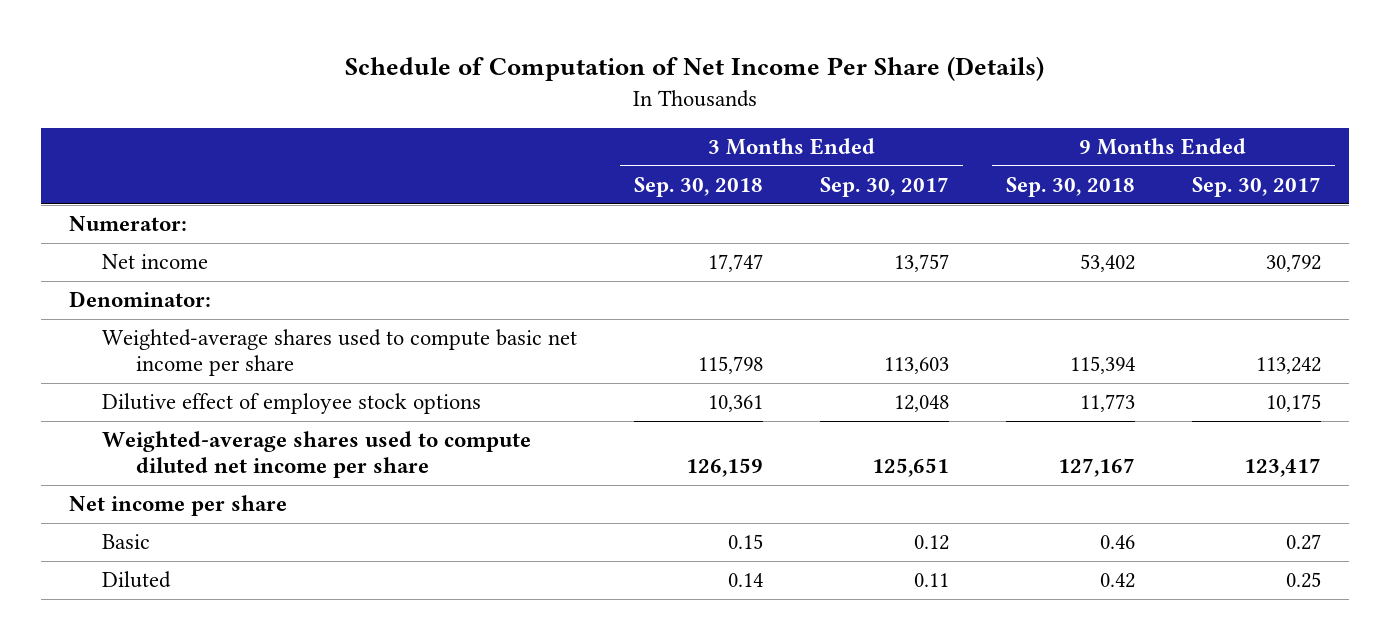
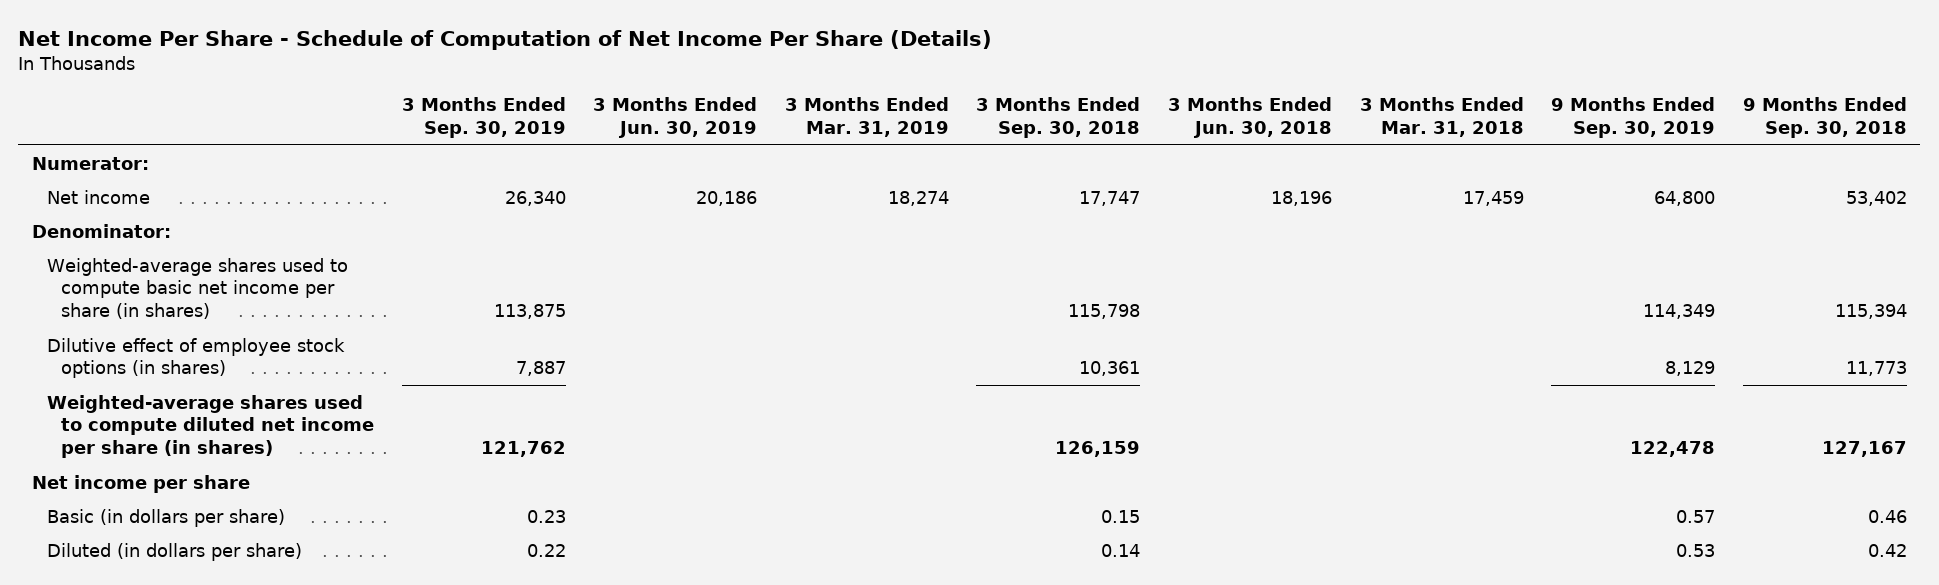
- Schedule of Computation of Net Income Per Share (Details)
+ Net Income Per Share - Schedule of Computation of Net Income Per Share (Details)
- | 3 Months Ended Sep. 30, 2018 | 3 Months Ended Sep. 30, 2017 | 9 Months Ended Sep. 30, 2018 | 9 Months Ended Sep. 30, 2017
+ | 3 Months Ended Sep. 30, 2019 | 3 Months Ended Jun. 30, 2019 | 3 Months Ended Mar. 31, 2019 | 3 Months Ended Sep. 30, 2018 | 3 Months Ended Jun. 30, 2018 | 3 Months Ended Mar. 31, 2018 | 9 Months Ended Sep. 30, 2019 | 9 Months Ended Sep. 30, 2018
- Weighted-average shares used to compute basic net income per share | 115,798 | 113,603 | 115,394 | 113,242
- Dilutive effect of employee stock options | 10,361 | 12,048 | 11,773 | 10,175
- Weighted-average shares used to compute diluted net income per share | 126,159 | 125,651 | 127,167 | 123,417
+ Weighted-average shares used to compute basic net income per share (in shares) | 113,875 | | | 115,798 | | | 114,349 | 115,394
+ Dilutive effect of employee stock options (in shares) | 7,887 | | | 10,361 | | | 8,129 | 11,773
+ Weighted-average shares used to compute diluted net income per share (in shares) | 121,762 | | | 126,159 | | | 122,478 | 127,167
- Basic | 0.15 | 0.12 | 0.46 | 0.27
- Diluted | 0.14 | 0.11 | 0.42 | 0.25
+ Basic (in dollars per share) | 0.23 | | | 0.15 | | | 0.57 | 0.46
+ Diluted (in dollars per share) | 0.22 | | | 0.14 | | | 0.53 | 0.42

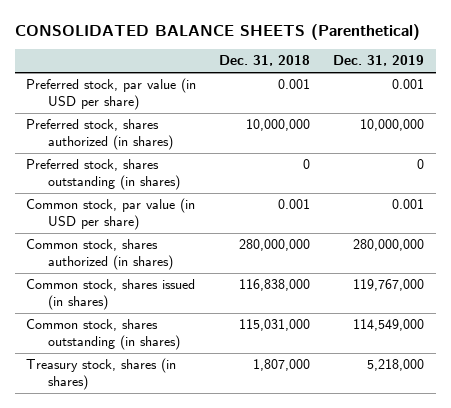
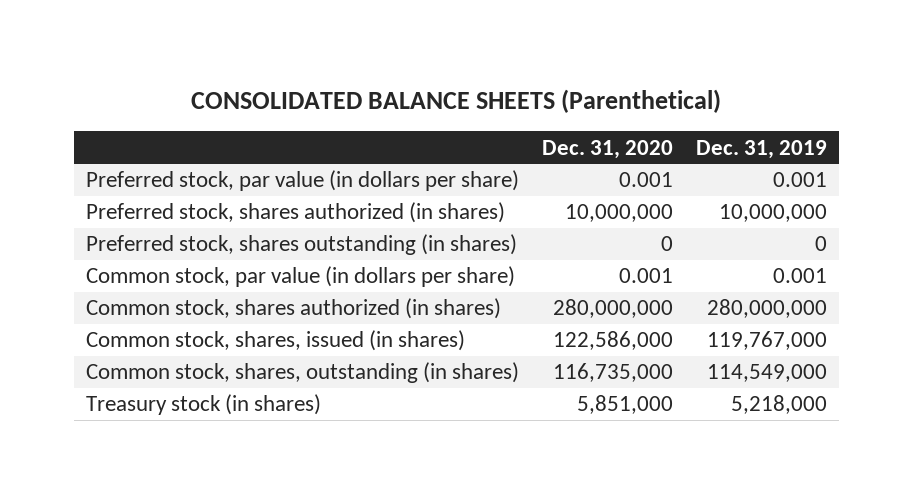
- | Dec. 31, 2018 | Dec. 31, 2019
+ | Dec. 31, 2020 | Dec. 31, 2019
- Preferred stock, par value (in USD per share) | 0.001 | 0.001
+ Preferred stock, par value (in dollars per share) | 0.001 | 0.001
- Common stock, par value (in USD per share) | 0.001 | 0.001
+ Common stock, par value (in dollars per share) | 0.001 | 0.001
- Common stock, shares issued (in shares) | 116,838,000 | 119,767,000
- Common stock, shares outstanding (in shares) | 115,031,000 | 114,549,000
- Treasury stock, shares (in shares) | 1,807,000 | 5,218,000
+ Common stock, shares, issued (in shares) | 122,586,000 | 119,767,000
+ Common stock, shares, outstanding (in shares) | 116,735,000 | 114,549,000
+ Treasury stock (in shares) | 5,851,000 | 5,218,000

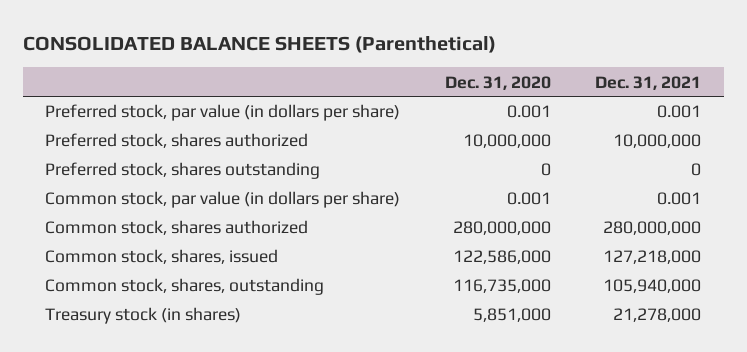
- | Dec. 31, 2020 | Dec. 31, 2019
+ | Dec. 31, 2020 | Dec. 31, 2021
- Preferred stock, shares authorized (in shares) | 10,000,000 | 10,000,000
- Preferred stock, shares outstanding (in shares) | 0 | 0
+ Preferred stock, shares authorized | 10,000,000 | 10,000,000
+ Preferred stock, shares outstanding | 0 | 0
- Common stock, shares authorized (in shares) | 280,000,000 | 280,000,000
- Common stock, shares, issued (in shares) | 122,586,000 | 119,767,000
- Common stock, shares, outstanding (in shares) | 116,735,000 | 114,549,000
+ Common stock, shares authorized | 280,000,000 | 280,000,000
+ Common stock, shares, issued | 122,586,000 | 127,218,000
+ Common stock, shares, outstanding | 116,735,000 | 105,940,000

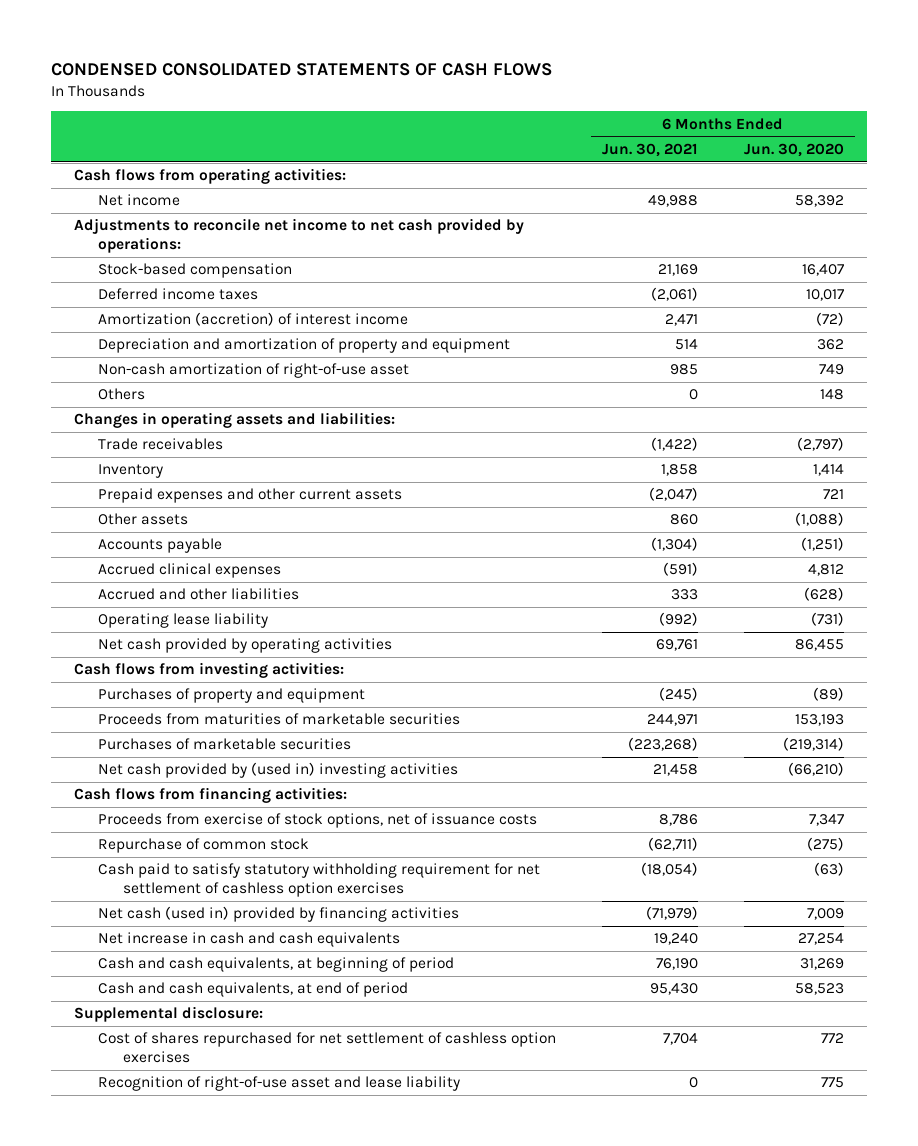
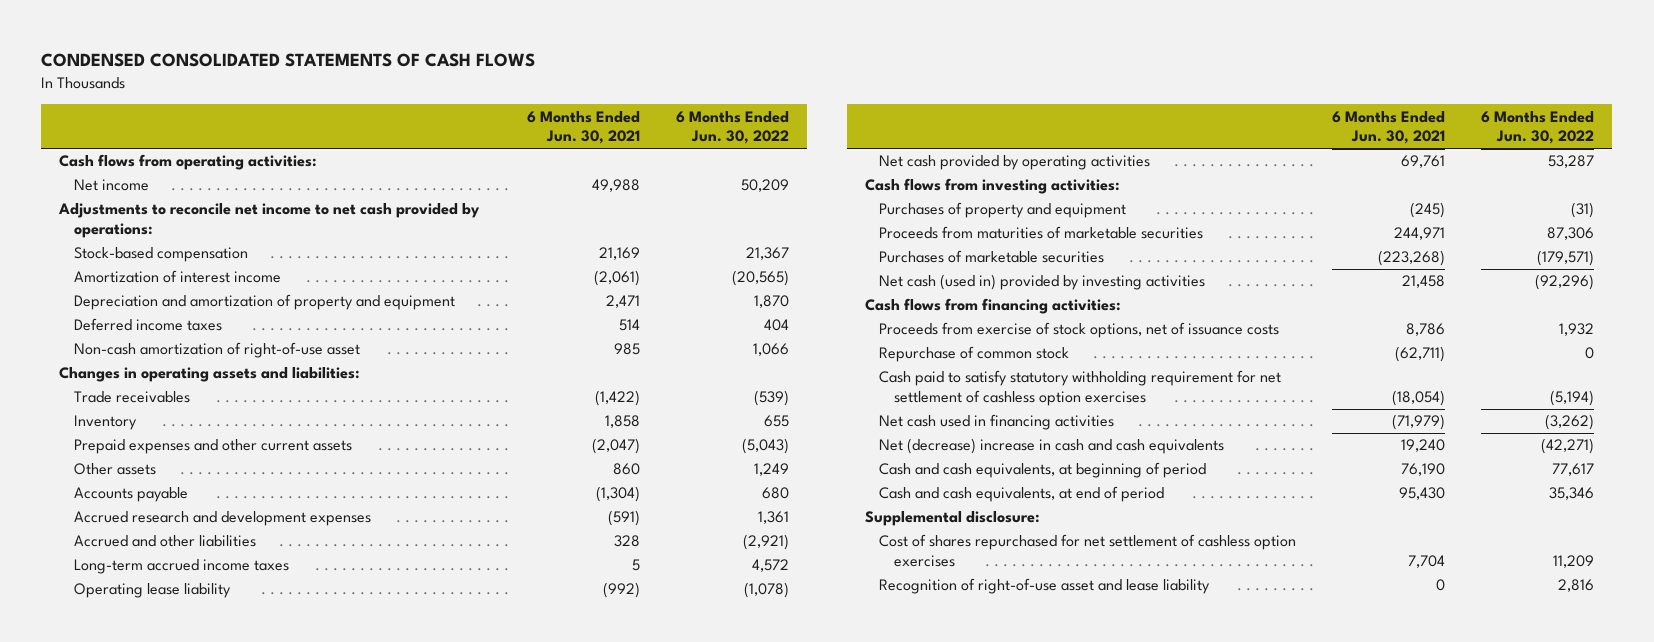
- | 6 Months Ended Jun. 30, 2021 | 6 Months Ended Jun. 30, 2020
+ | 6 Months Ended Jun. 30, 2021 | 6 Months Ended Jun. 30, 2022
- Deferred income taxes | (2,061) | 10,017
- Amortization (accretion) of interest income | 2,471 | (72)
- Depreciation and amortization of property and equipment | 514 | 362
+ Amortization of interest income | (2,061) | (20,565)
+ Depreciation and amortization of property and equipment | 2,471 | 1,870
+ Deferred income taxes | 514 | 404
- Others | 0 | 148
- Accrued clinical expenses | (591) | 4,812
- Accrued and other liabilities | 333 | (628)
+ Accrued research and development expenses | (591) | 1,361
+ Accrued and other liabilities | 328 | (2,921)
+ Long-term accrued income taxes | 5 | 4,572
- Net cash provided by (used in) investing activities | 21,458 | (66,210)
+ Net cash (used in) provided by investing activities | 21,458 | (92,296)
- Net cash (used in) provided by financing activities | (71,979) | 7,009
- Net increase in cash and cash equivalents | 19,240 | 27,254
+ Net cash used in financing activities | (71,979) | (3,262)
+ Net (decrease) increase in cash and cash equivalents | 19,240 | (42,271)

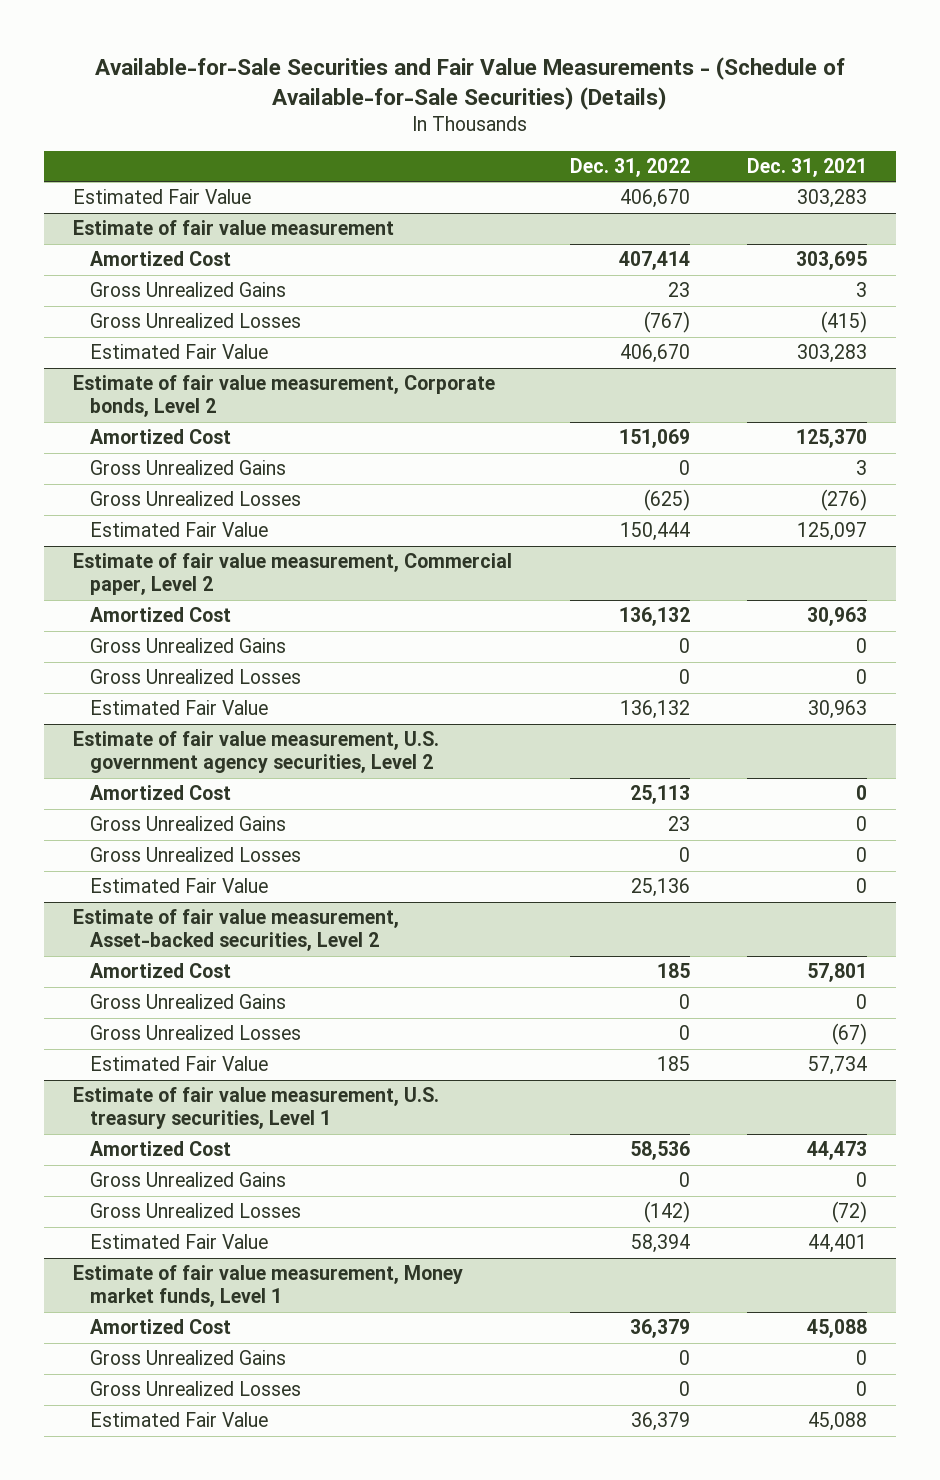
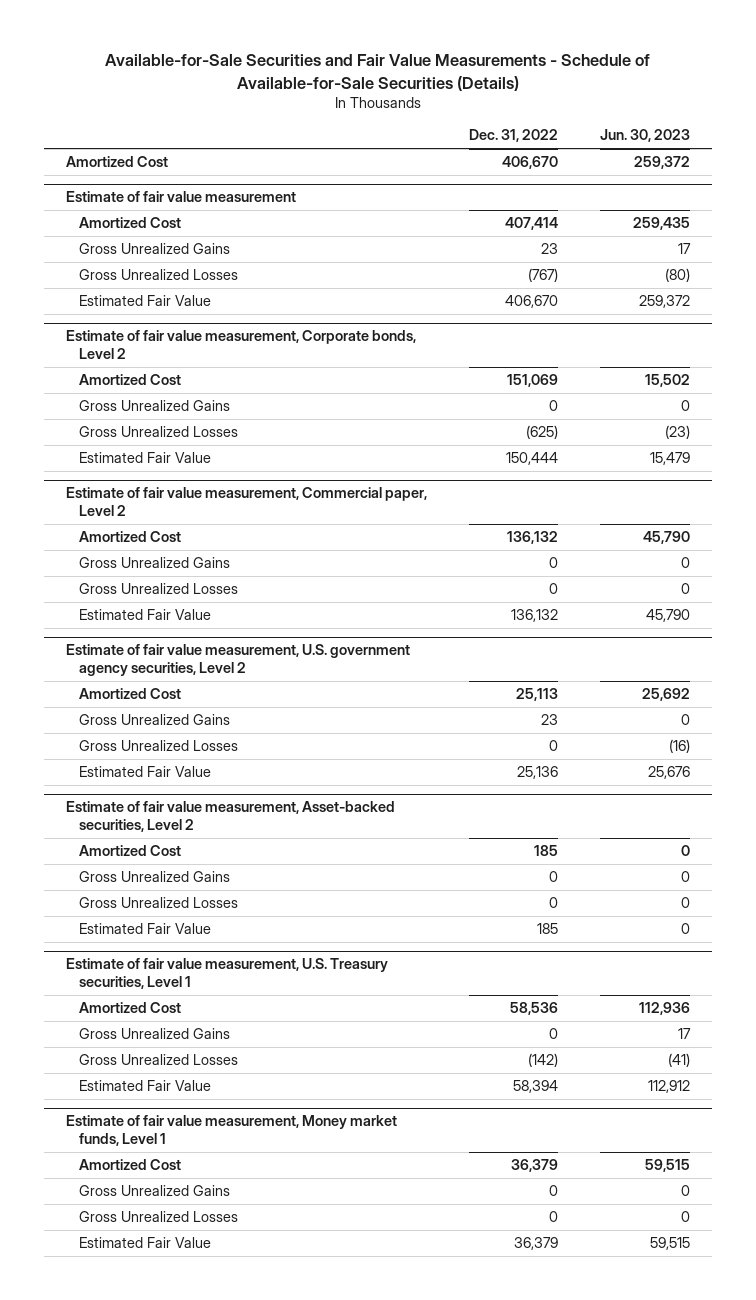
- Available-for-Sale Securities and Fair Value Measurements - (Schedule of Available-for-Sale Securities) (Details)
+ Available-for-Sale Securities and Fair Value Measurements - Schedule of Available-for-Sale Securities (Details)
- | Dec. 31, 2022 | Dec. 31, 2021
+ | Dec. 31, 2022 | Jun. 30, 2023
- Estimated Fair Value | 406,670 | 303,283
+ Amortized Cost | 406,670 | 259,372
- Estimate of fair value measurement, U.S. treasury securities, Level 1
+ Estimate of fair value measurement, U.S. Treasury securities, Level 1

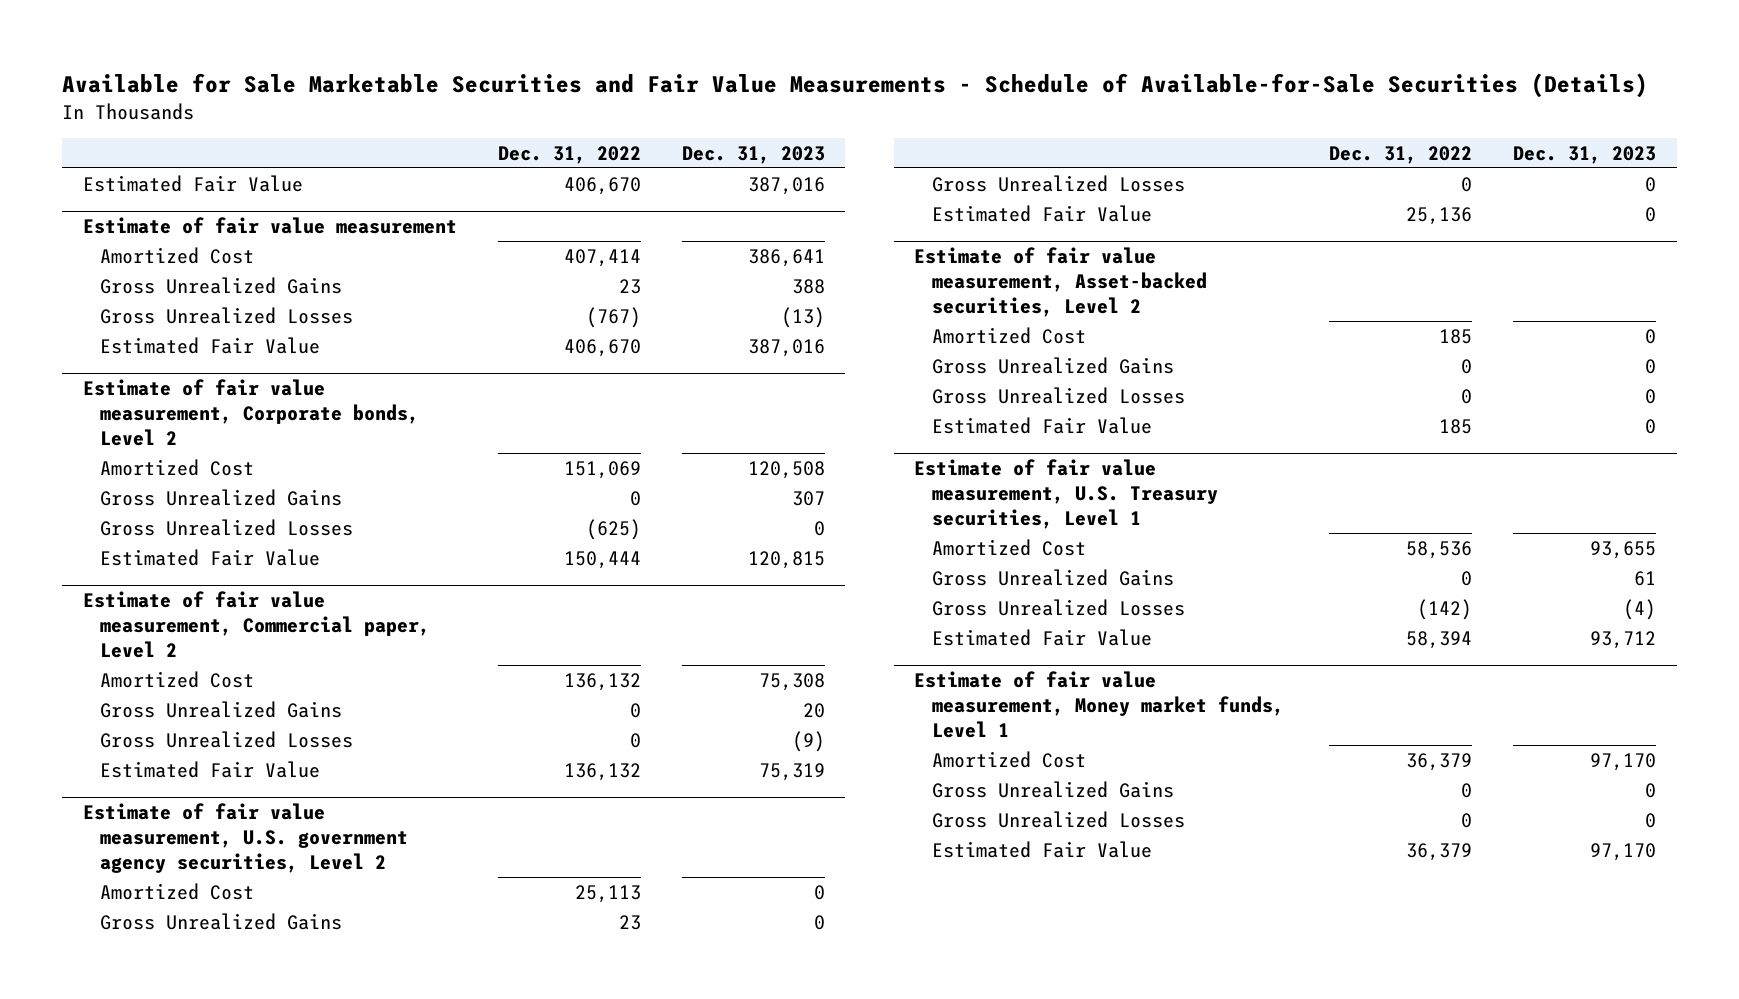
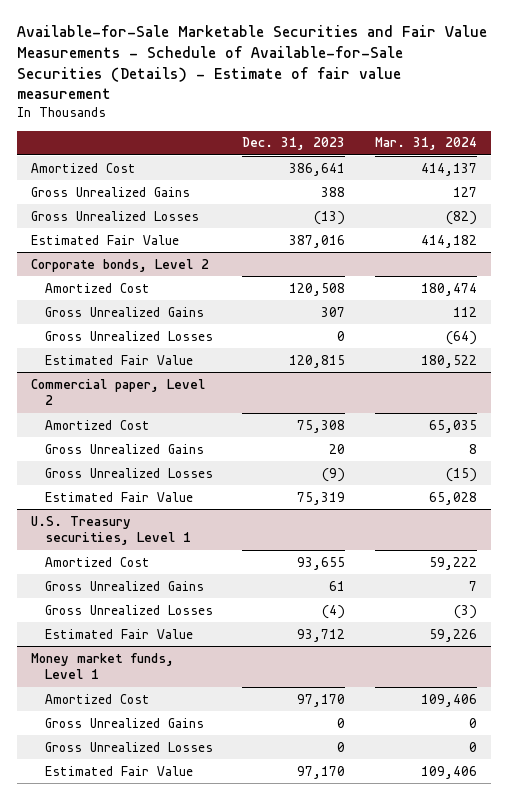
- Available for Sale Marketable Securities and Fair Value Measurements - Schedule of Available-for-Sale Securities (Details)
+ Available-for-Sale Marketable Securities and Fair Value Measurements - Schedule of Available-for-Sale Securities (Details) - Estimate of fair value measurement
- | Dec. 31, 2022 | Dec. 31, 2023
+ | Dec. 31, 2023 | Mar. 31, 2024
- Estimated Fair Value | 406,670 | 387,016
- Estimate of fair value measurement
- Estimate of fair value measurement, Corporate bonds, Level 2
+ Corporate bonds, Level 2
- Estimate of fair value measurement, Commercial paper, Level 2
+ Commercial paper, Level 2
- Estimate of fair value measurement, U.S. government agency securities, Level 2
- Amortized Cost | 25,113 | 0
- Gross Unrealized Gains | 23 | 0
- Gross Unrealized Losses | 0 | 0
- Estimated Fair Value | 25,136 | 0
- Estimate of fair value measurement, Asset-backed securities, Level 2
- Amortized Cost | 185 | 0
- Gross Unrealized Gains | 0 | 0
- Gross Unrealized Losses | 0 | 0
- Estimated Fair Value | 185 | 0
- Estimate of fair value measurement, U.S. Treasury securities, Level 1
+ U.S. Treasury securities, Level 1
- Estimate of fair value measurement, Money market funds, Level 1
+ Money market funds, Level 1

